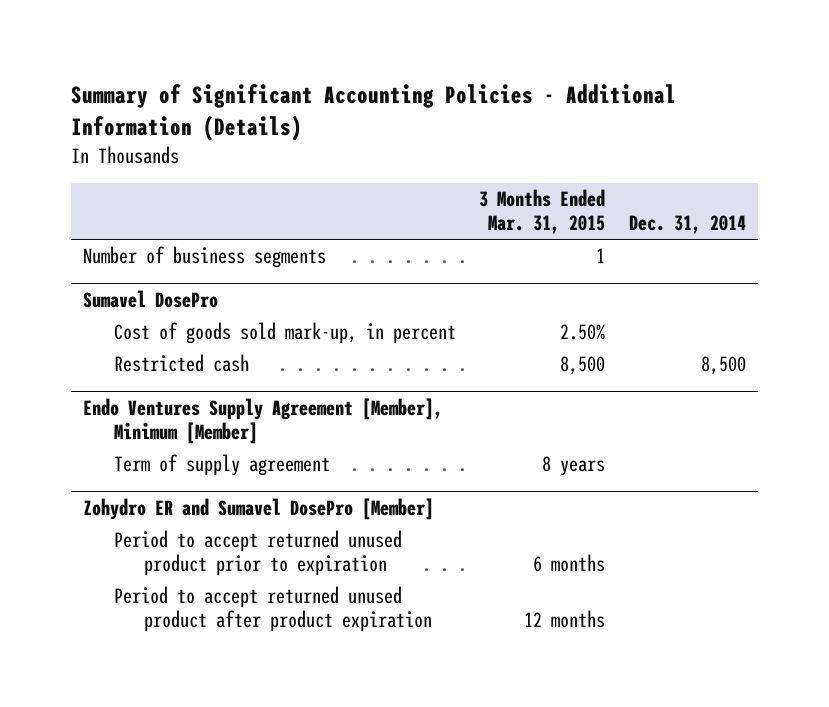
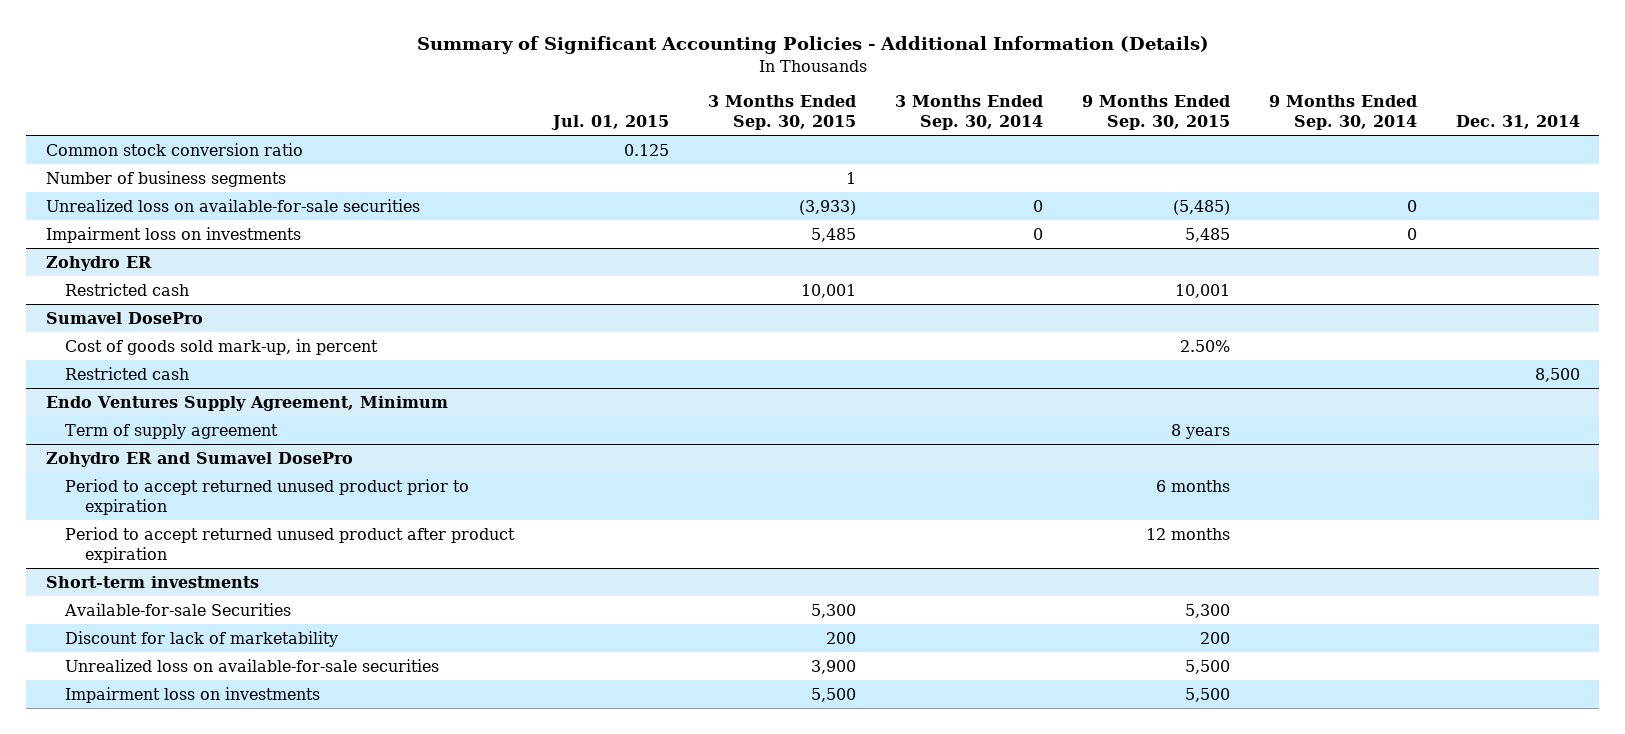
- | 3 Months Ended Mar. 31, 2015 | Dec. 31, 2014
+ | Jul. 01, 2015 | 3 Months Ended Sep. 30, 2015 | 3 Months Ended Sep. 30, 2014 | 9 Months Ended Sep. 30, 2015 | 9 Months Ended Sep. 30, 2014 | Dec. 31, 2014
+ Common stock conversion ratio | 0.125 | | | | |
+ Unrealized loss on available-for-sale securities | | (3,933) | 0 | (5,485) | 0 |
+ Impairment loss on investments | | 5,485 | 0 | 5,485 | 0 |
+ Zohydro ER
+ Restricted cash | | 10,001 | | 10,001 | |
- Endo Ventures Supply Agreement [Member], Minimum [Member]
+ Endo Ventures Supply Agreement, Minimum
- Zohydro ER and Sumavel DosePro [Member]
+ Zohydro ER and Sumavel DosePro
+ Short-term investments
+ Available-for-sale Securities | | 5,300 | | 5,300 | |
+ Discount for lack of marketability | | 200 | | 200 | |
+ Unrealized loss on available-for-sale securities | | 3,900 | | 5,500 | |
+ Impairment loss on investments | | 5,500 | | 5,500 | |

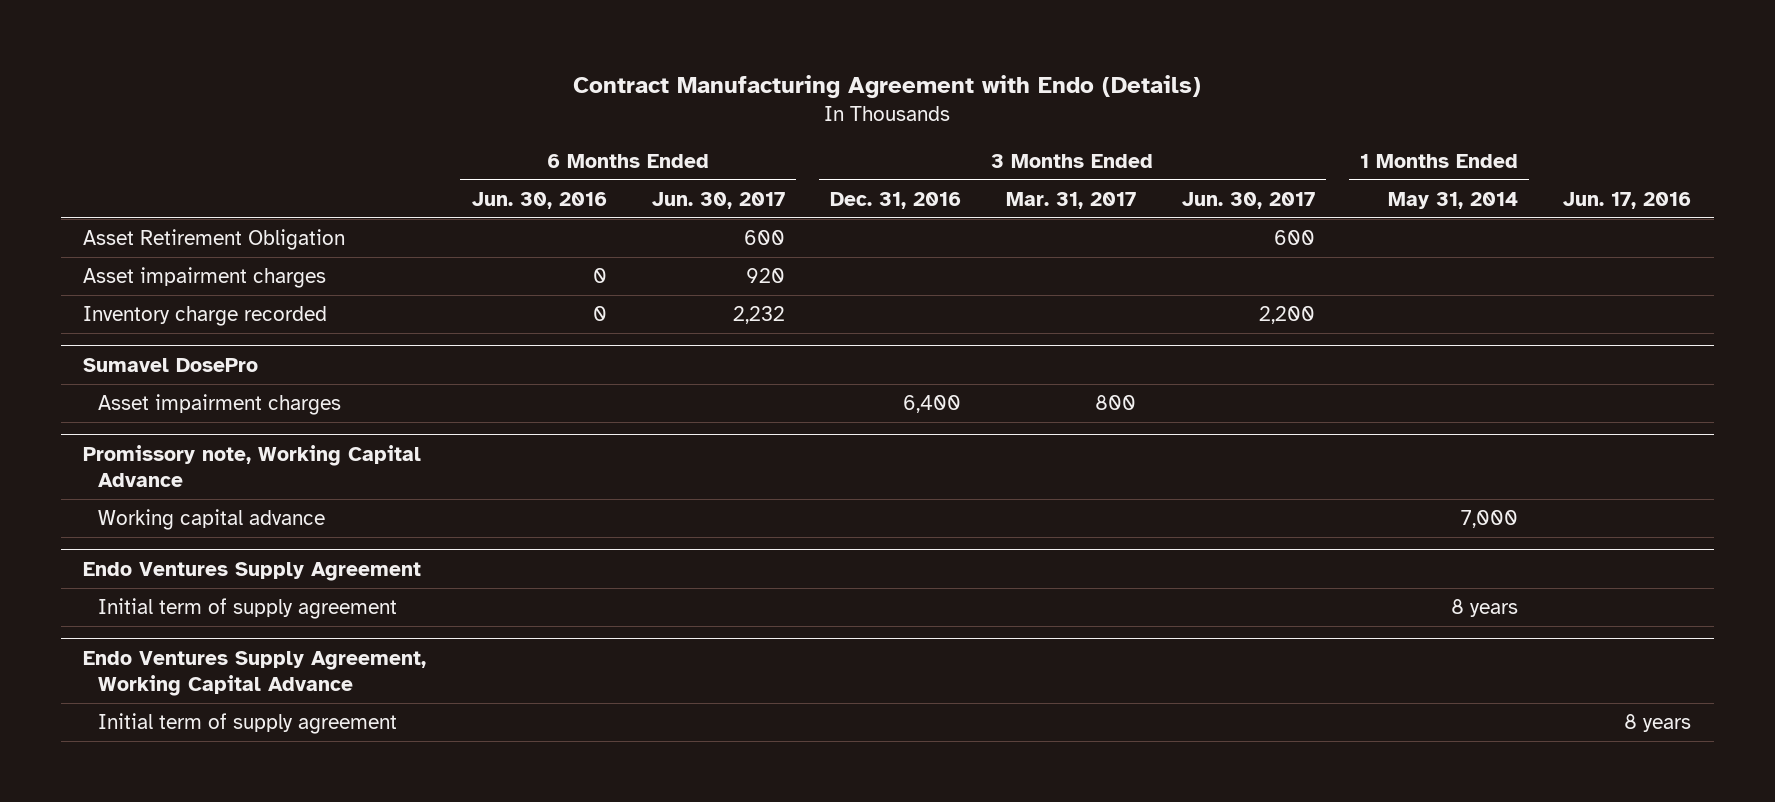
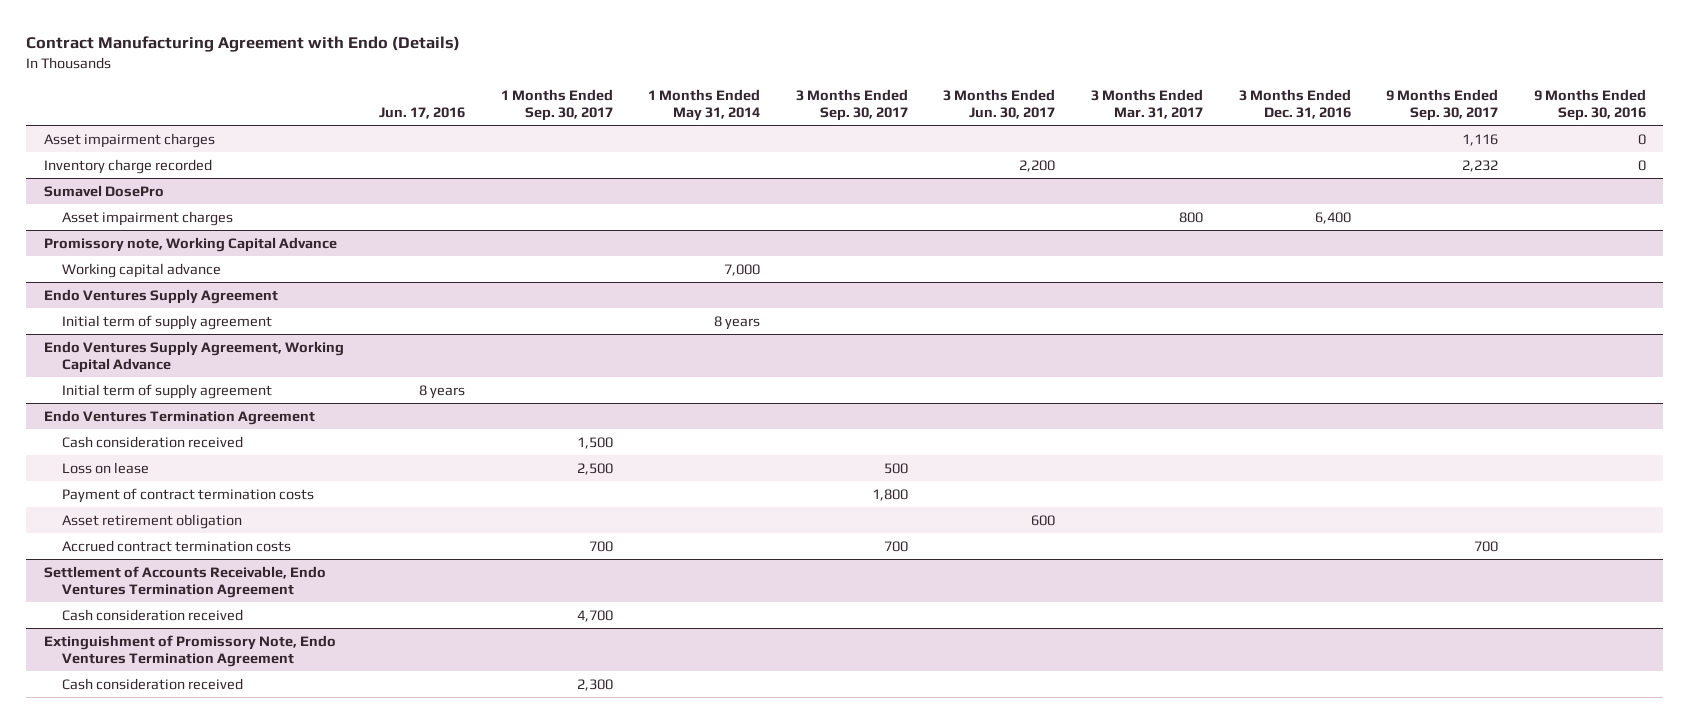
- | 6 Months Ended Jun. 30, 2016 | 6 Months Ended Jun. 30, 2017 | 3 Months Ended Dec. 31, 2016 | 3 Months Ended Mar. 31, 2017 | 3 Months Ended Jun. 30, 2017 | 1 Months Ended May 31, 2014 | Jun. 17, 2016
+ | Jun. 17, 2016 | 1 Months Ended Sep. 30, 2017 | 1 Months Ended May 31, 2014 | 3 Months Ended Sep. 30, 2017 | 3 Months Ended Jun. 30, 2017 | 3 Months Ended Mar. 31, 2017 | 3 Months Ended Dec. 31, 2016 | 9 Months Ended Sep. 30, 2017 | 9 Months Ended Sep. 30, 2016
- Asset Retirement Obligation | | 600 | | | 600 | |
+ Endo Ventures Termination Agreement
+ Cash consideration received | | 1,500 | | | | | | |
+ Loss on lease | | 2,500 | | 500 | | | | |
+ Payment of contract termination costs | | | | 1,800 | | | | |
+ Asset retirement obligation | | | | | 600 | | | |
+ Accrued contract termination costs | | 700 | | 700 | | | | 700 |
+ Settlement of Accounts Receivable, Endo Ventures Termination Agreement
+ Cash consideration received | | 4,700 | | | | | | |
+ Extinguishment of Promissory Note, Endo Ventures Termination Agreement
+ Cash consideration received | | 2,300 | | | | | | |

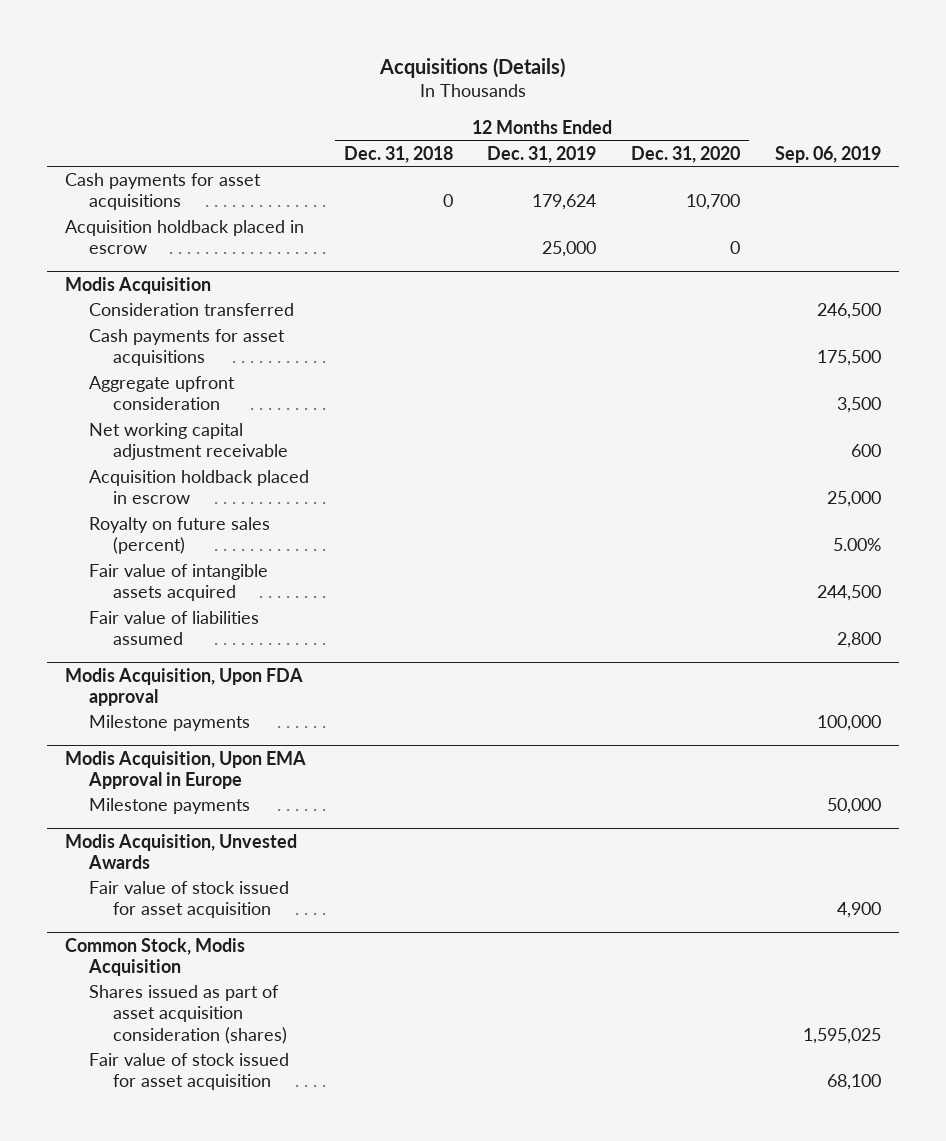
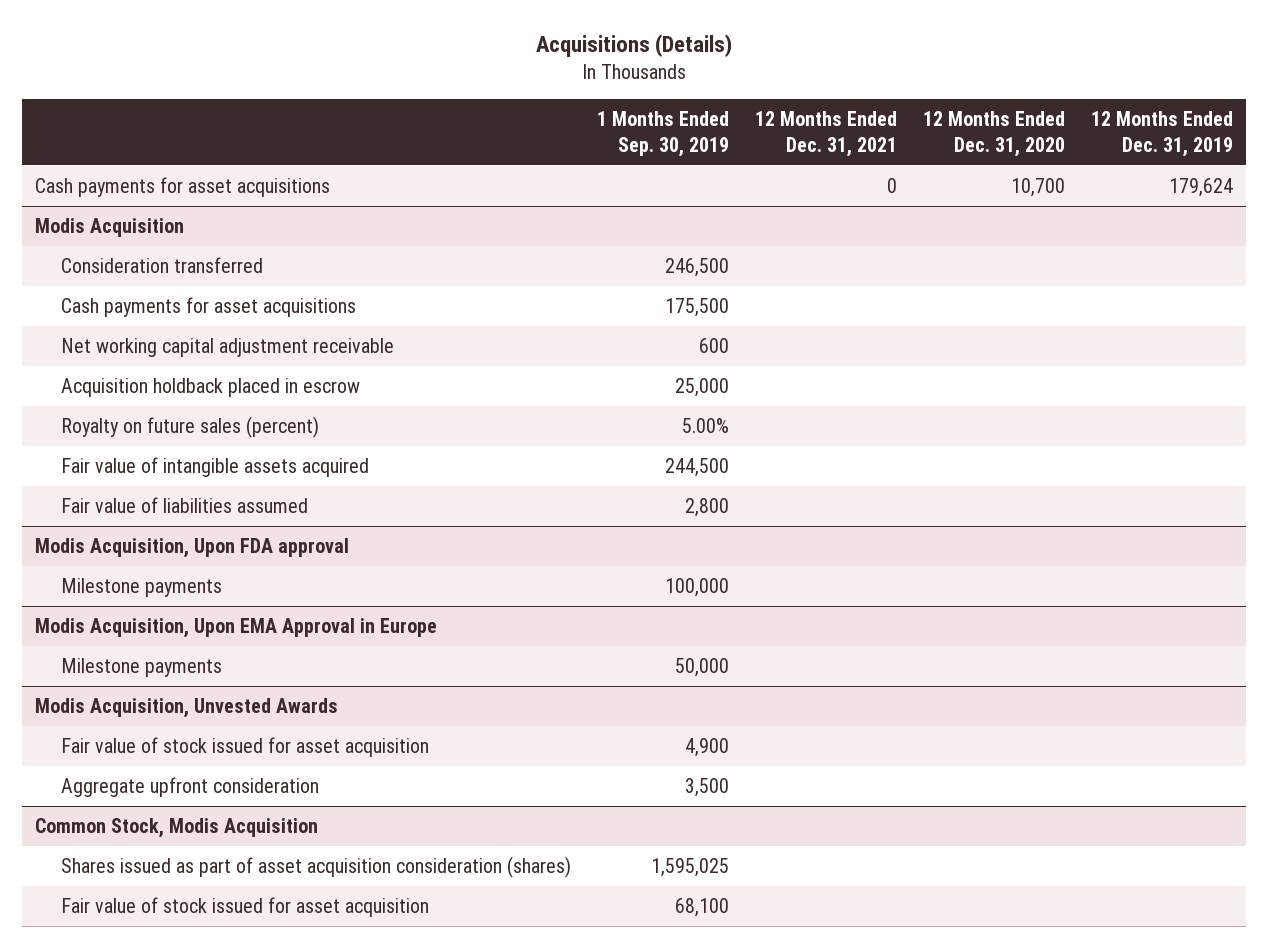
- | 12 Months Ended Dec. 31, 2018 | 12 Months Ended Dec. 31, 2019 | 12 Months Ended Dec. 31, 2020 | Sep. 06, 2019
+ | 1 Months Ended Sep. 30, 2019 | 12 Months Ended Dec. 31, 2021 | 12 Months Ended Dec. 31, 2020 | 12 Months Ended Dec. 31, 2019
- Acquisition holdback placed in escrow | | 25,000 | 0 |
@ Modis Acquisition
- Aggregate upfront consideration | | | | 3,500
@ Modis Acquisition, Unvested Awards
+ Aggregate upfront consideration | 3,500 | | |

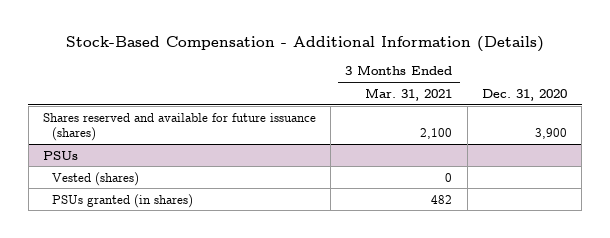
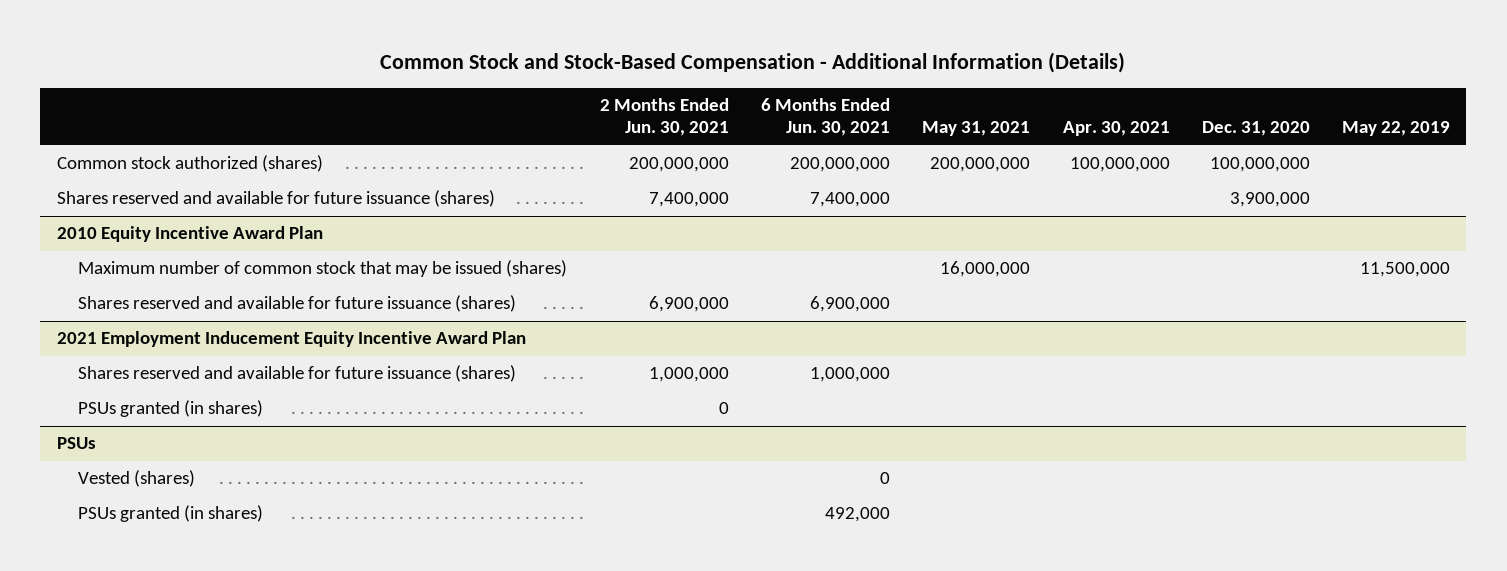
- Stock-Based Compensation - Additional Information (Details)
+ Common Stock and Stock-Based Compensation - Additional Information (Details)
- | 3 Months Ended Mar. 31, 2021 | Dec. 31, 2020
+ | 2 Months Ended Jun. 30, 2021 | 6 Months Ended Jun. 30, 2021 | May 31, 2021 | Apr. 30, 2021 | Dec. 31, 2020 | May 22, 2019
- Shares reserved and available for future issuance (shares) | 2,100 | 3,900
+ Common stock authorized (shares) | 200,000,000 | 200,000,000 | 200,000,000 | 100,000,000 | 100,000,000 |
+ Shares reserved and available for future issuance (shares) | 7,400,000 | 7,400,000 | | | 3,900,000 |
+ 2010 Equity Incentive Award Plan
+ Maximum number of common stock that may be issued (shares) | | | 16,000,000 | | | 11,500,000
+ Shares reserved and available for future issuance (shares) | 6,900,000 | 6,900,000 | | | |
+ 2021 Employment Inducement Equity Incentive Award Plan
+ Shares reserved and available for future issuance (shares) | 1,000,000 | 1,000,000 | | | |
+ PSUs granted (in shares) | 0 | | | | |

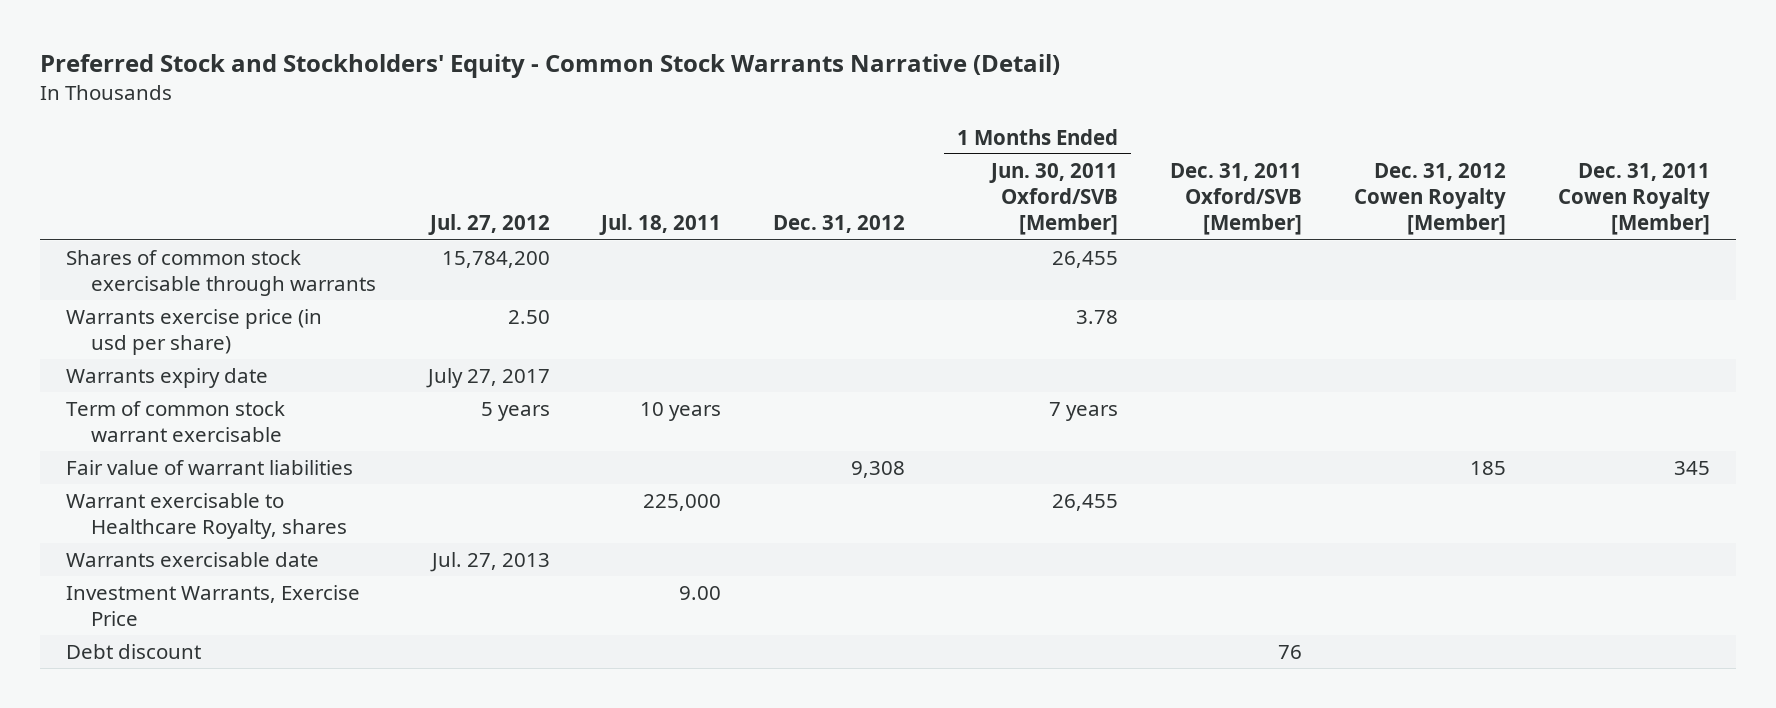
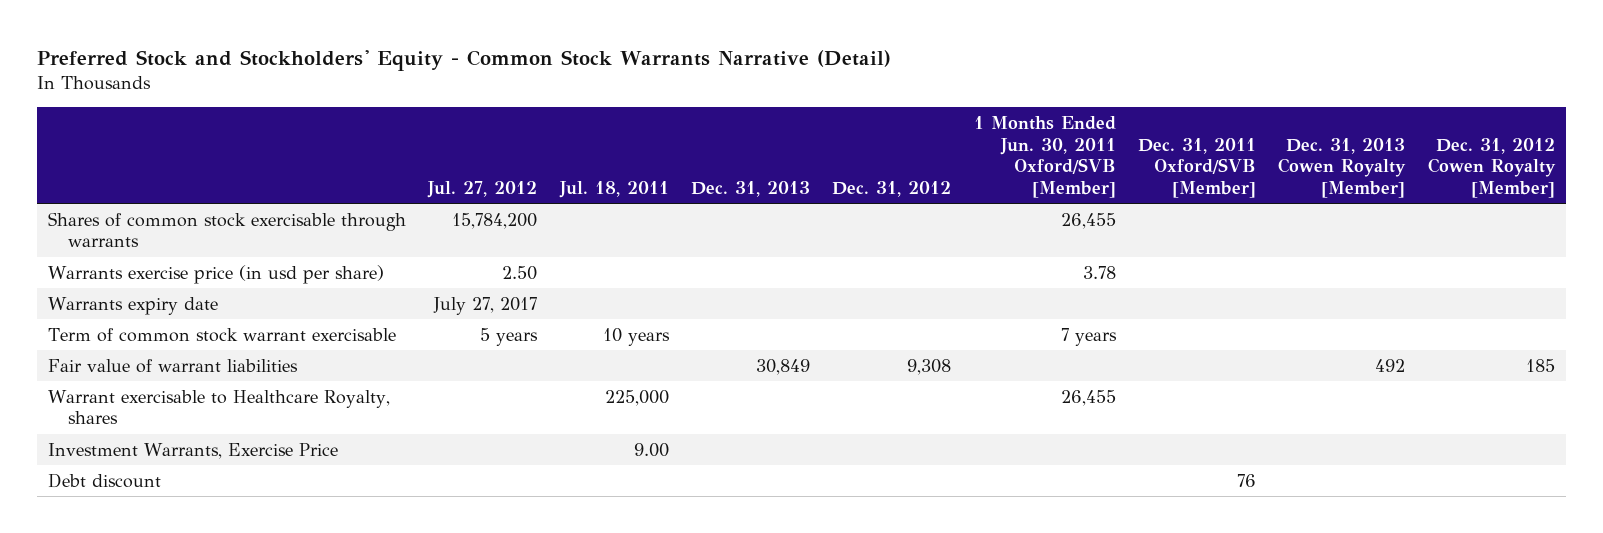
- | Jul. 27, 2012 | Jul. 18, 2011 | Dec. 31, 2012 | 1 Months Ended Jun. 30, 2011 Oxford/SVB [Member] | Dec. 31, 2011 Oxford/SVB [Member] | Dec. 31, 2012 Cowen Royalty [Member] | Dec. 31, 2011 Cowen Royalty [Member]
+ | Jul. 27, 2012 | Jul. 18, 2011 | Dec. 31, 2013 | Dec. 31, 2012 | 1 Months Ended Jun. 30, 2011 Oxford/SVB [Member] | Dec. 31, 2011 Oxford/SVB [Member] | Dec. 31, 2013 Cowen Royalty [Member] | Dec. 31, 2012 Cowen Royalty [Member]
- Warrants exercisable date | Jul. 27, 2013 | | | | | |

